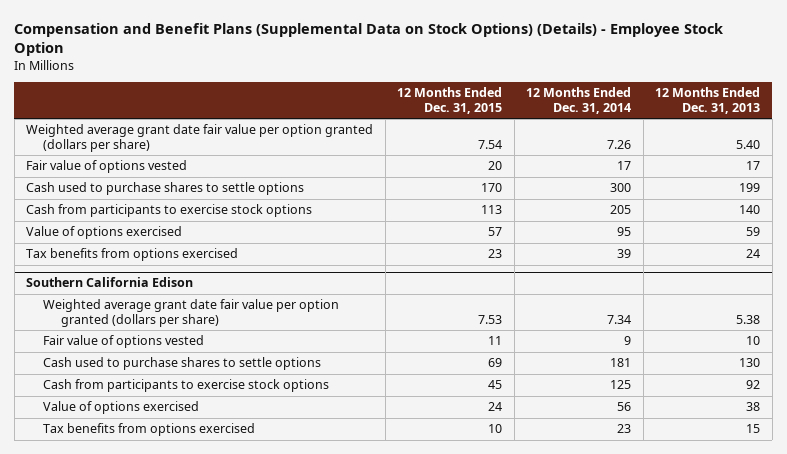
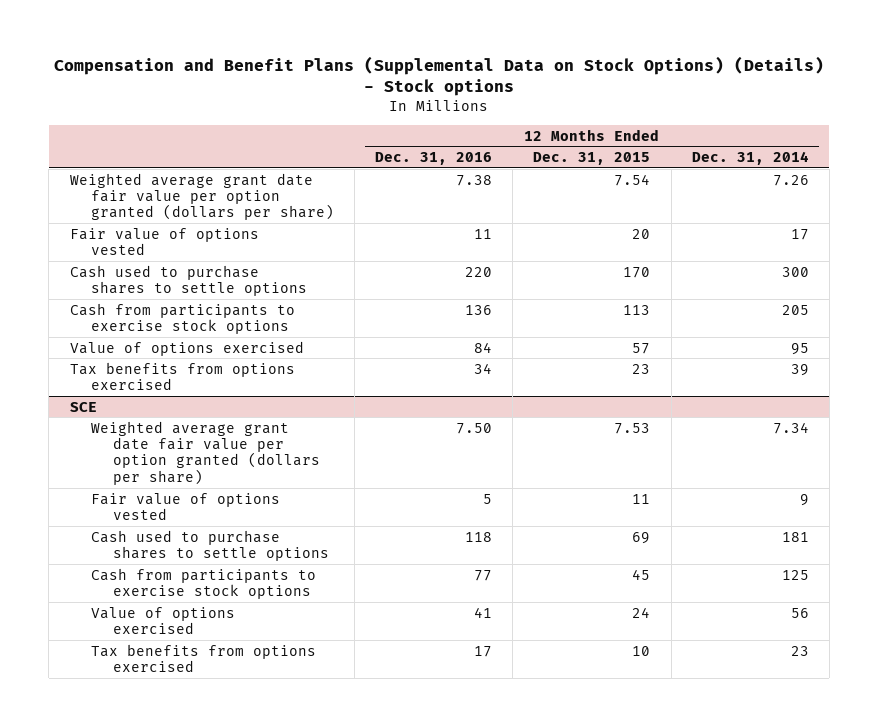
- Compensation and Benefit Plans (Supplemental Data on Stock Options) (Details) - Employee Stock Option
+ Compensation and Benefit Plans (Supplemental Data on Stock Options) (Details) - Stock options
- | 12 Months Ended Dec. 31, 2015 | 12 Months Ended Dec. 31, 2014 | 12 Months Ended Dec. 31, 2013
+ | 12 Months Ended Dec. 31, 2016 | 12 Months Ended Dec. 31, 2015 | 12 Months Ended Dec. 31, 2014
- Southern California Edison
+ SCE

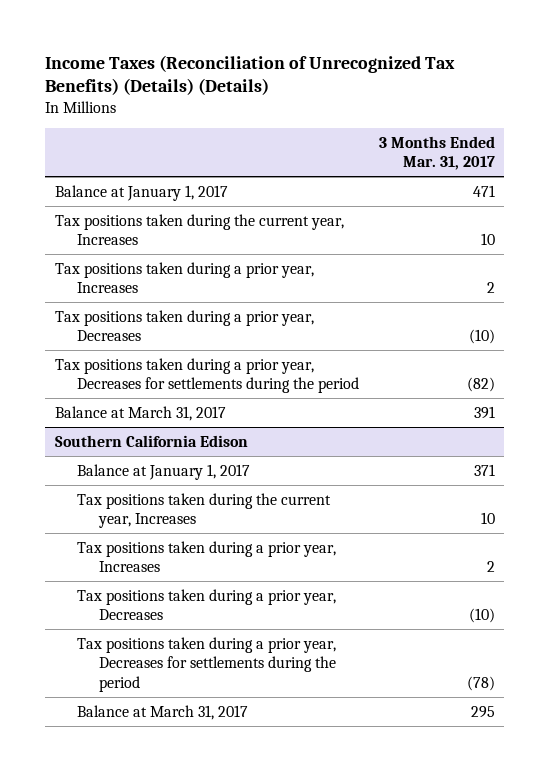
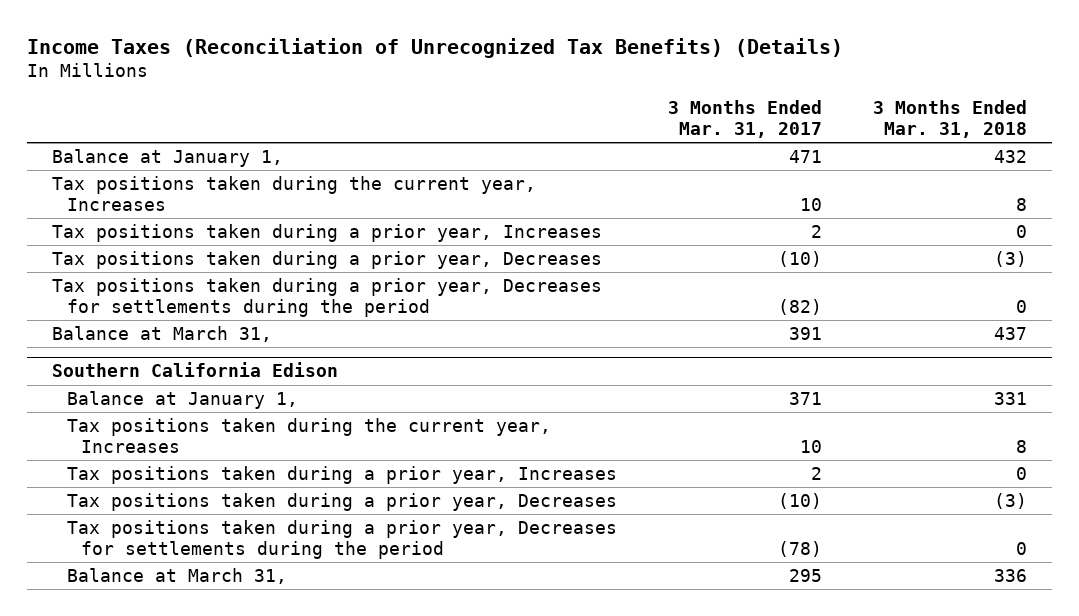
- Income Taxes (Reconciliation of Unrecognized Tax Benefits) (Details) (Details)
+ Income Taxes (Reconciliation of Unrecognized Tax Benefits) (Details)
- | 3 Months Ended Mar. 31, 2017
+ | 3 Months Ended Mar. 31, 2017 | 3 Months Ended Mar. 31, 2018
- Balance at January 1, 2017 | 471
+ Balance at January 1, | 471 | 432
- Balance at March 31, 2017 | 391
+ Balance at March 31, | 391 | 437
@ Southern California Edison
- Balance at January 1, 2017 | 371
+ Balance at January 1, | 371 | 331
- Balance at March 31, 2017 | 295
+ Balance at March 31, | 295 | 336

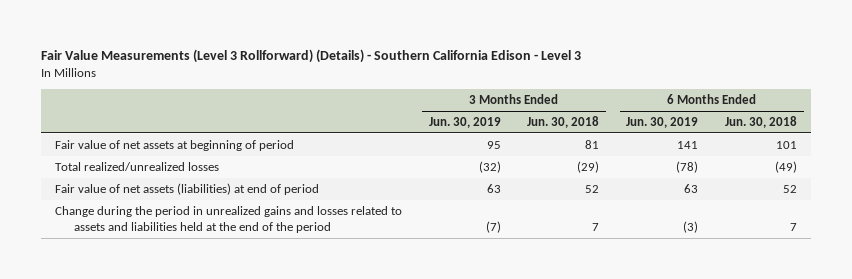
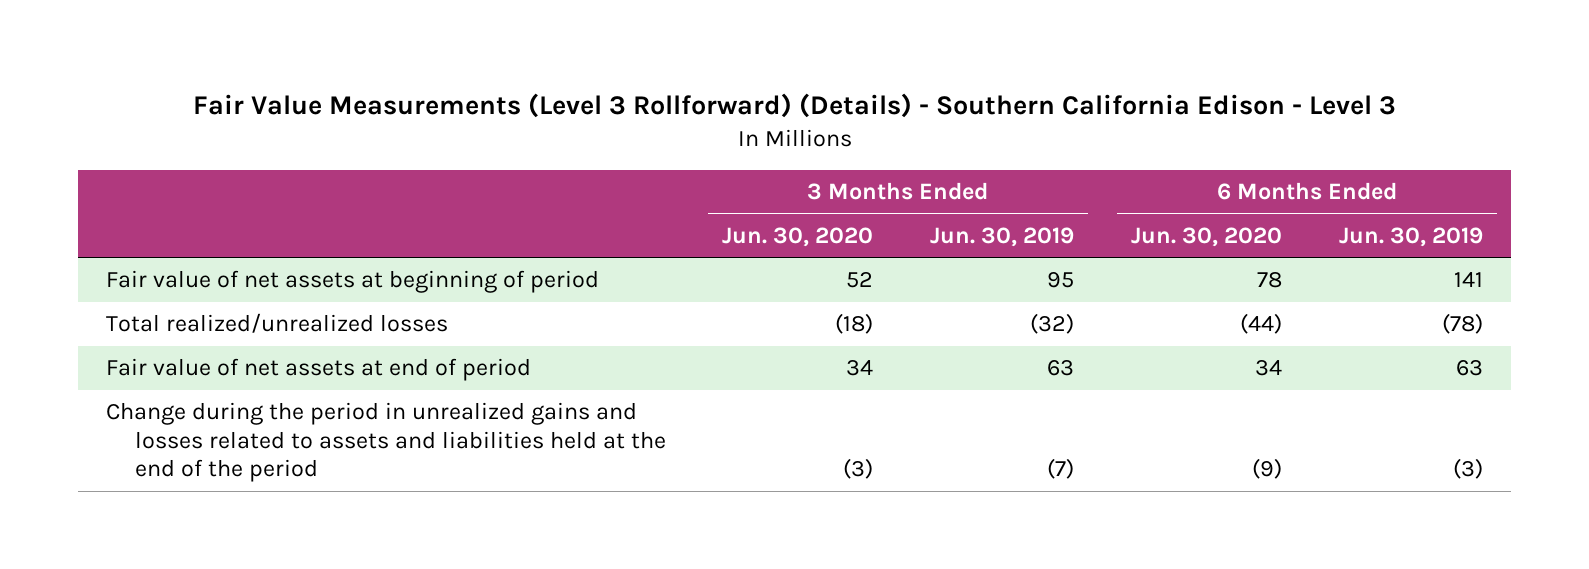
- | 3 Months Ended Jun. 30, 2019 | 3 Months Ended Jun. 30, 2018 | 6 Months Ended Jun. 30, 2019 | 6 Months Ended Jun. 30, 2018
+ | 3 Months Ended Jun. 30, 2020 | 3 Months Ended Jun. 30, 2019 | 6 Months Ended Jun. 30, 2020 | 6 Months Ended Jun. 30, 2019
- Fair value of net assets (liabilities) at end of period | 63 | 52 | 63 | 52
+ Fair value of net assets at end of period | 34 | 63 | 34 | 63

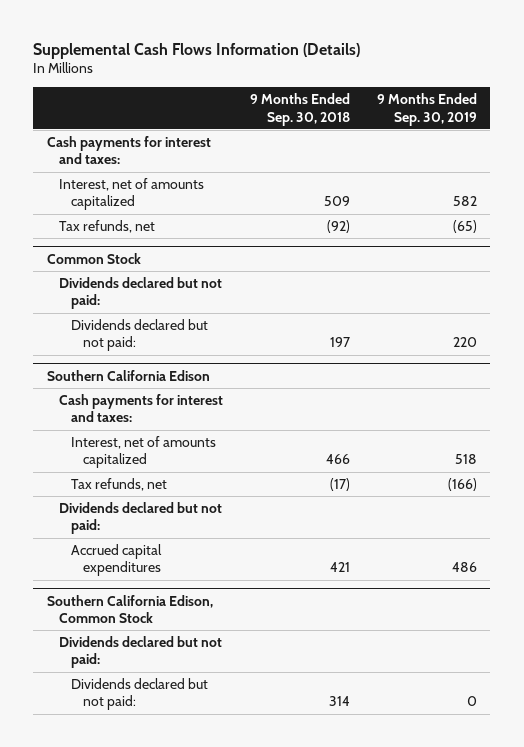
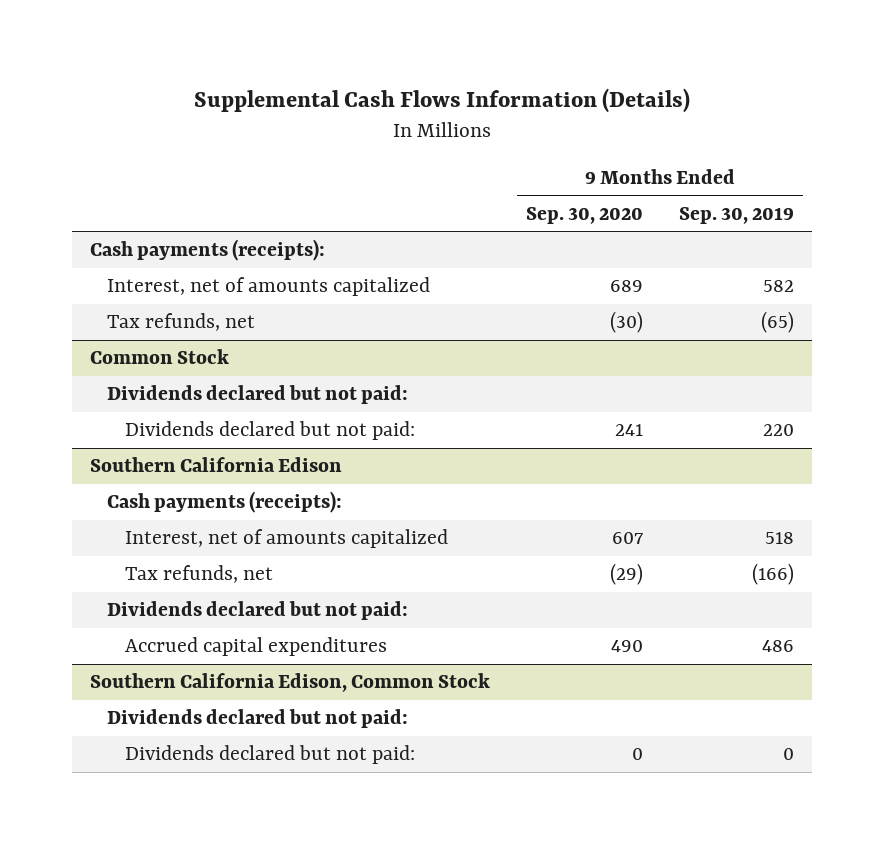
- | 9 Months Ended Sep. 30, 2018 | 9 Months Ended Sep. 30, 2019
+ | 9 Months Ended Sep. 30, 2020 | 9 Months Ended Sep. 30, 2019
- Cash payments for interest and taxes:
+ Cash payments (receipts):
@ Southern California Edison
- Cash payments for interest and taxes:
+ Cash payments (receipts):

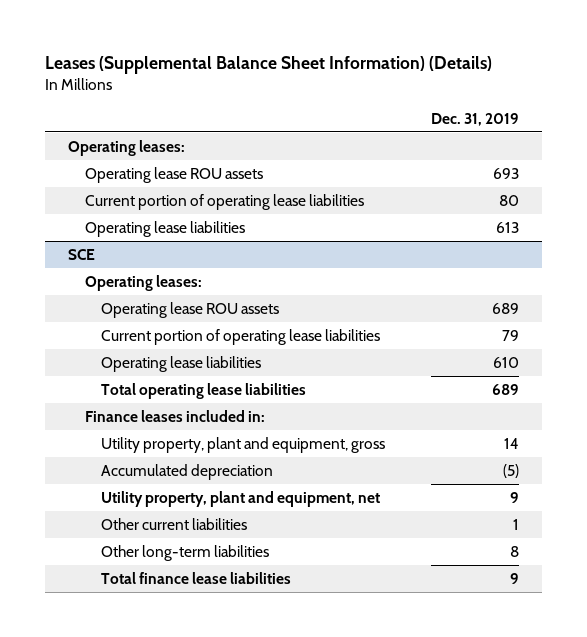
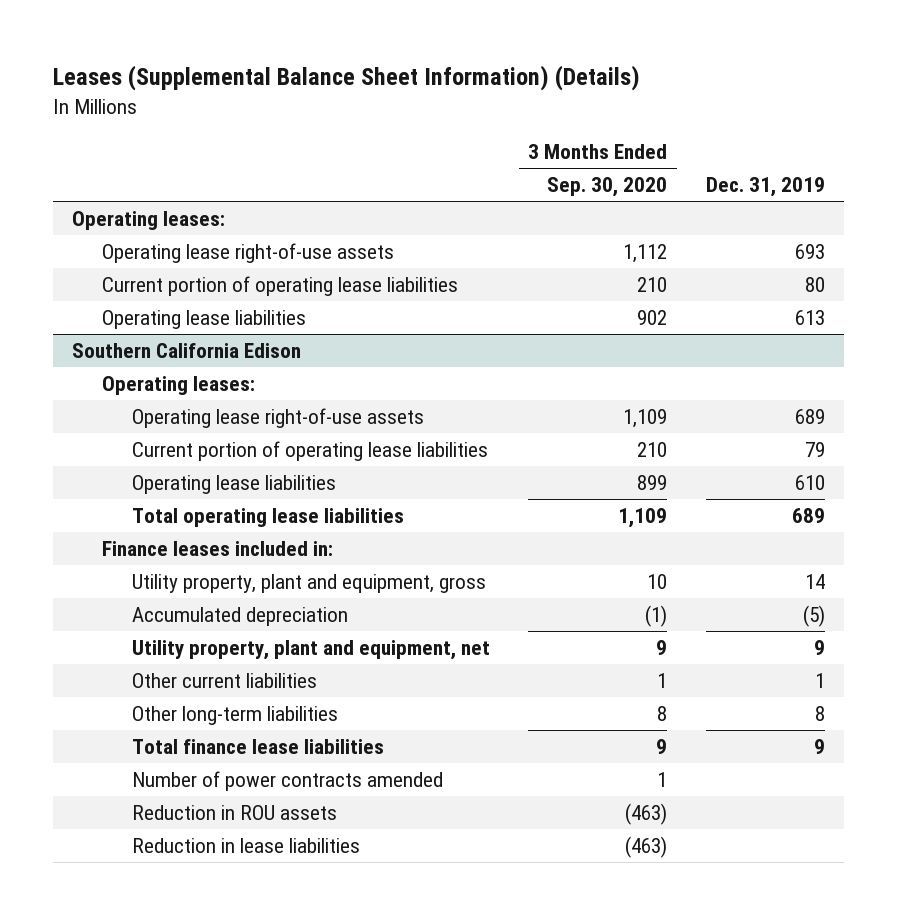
- | Dec. 31, 2019
+ | 3 Months Ended Sep. 30, 2020 | Dec. 31, 2019
- Operating lease ROU assets | 693
+ Operating lease right-of-use assets | 1,112 | 693
- SCE
+ Southern California Edison
- Operating lease ROU assets | 689
+ Operating lease right-of-use assets | 1,109 | 689
+ Number of power contracts amended | 1 |
+ Reduction in ROU assets | (463) |
+ Reduction in lease liabilities | (463) |

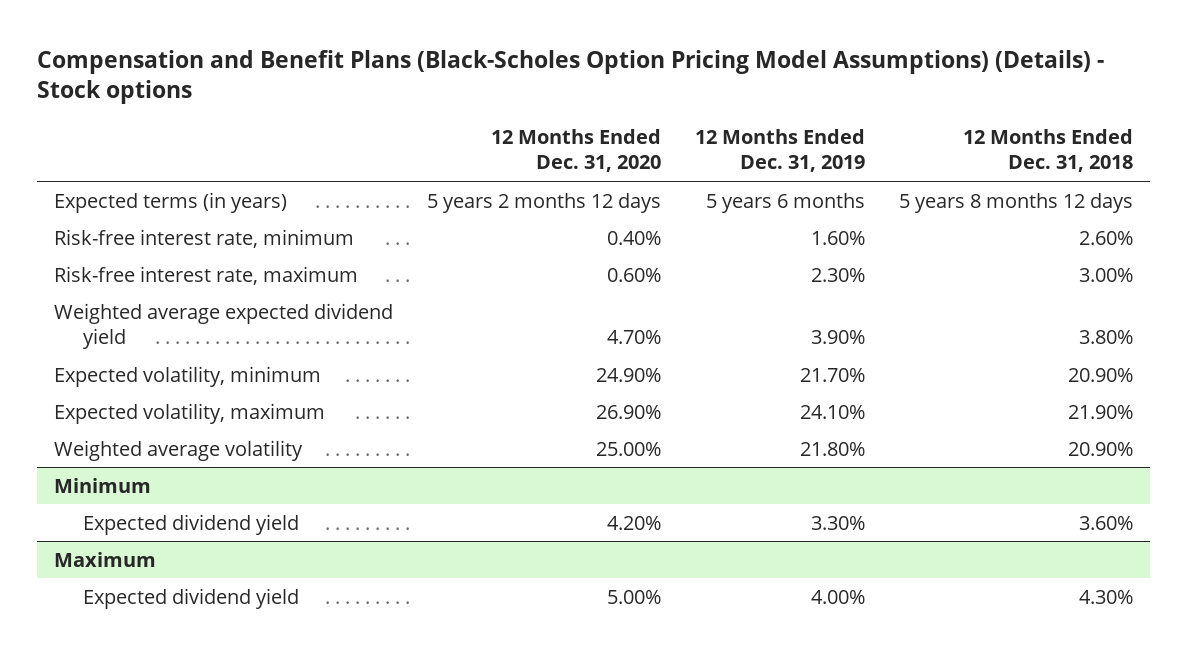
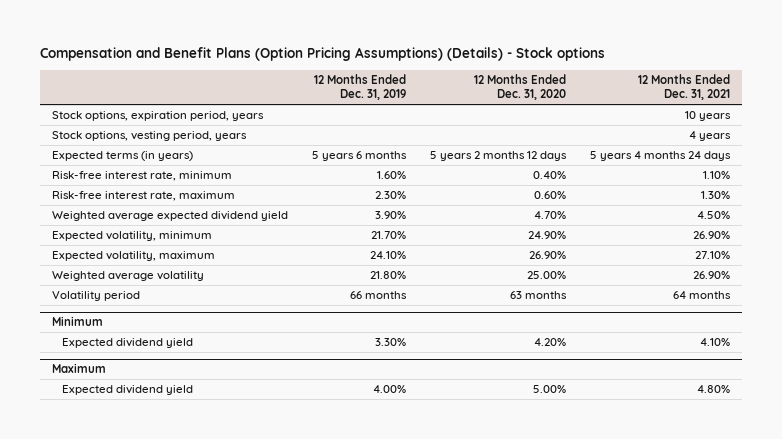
- Compensation and Benefit Plans (Black-Scholes Option Pricing Model Assumptions) (Details) - Stock options
+ Compensation and Benefit Plans (Option Pricing Assumptions) (Details) - Stock options
- | 12 Months Ended Dec. 31, 2020 | 12 Months Ended Dec. 31, 2019 | 12 Months Ended Dec. 31, 2018
+ | 12 Months Ended Dec. 31, 2019 | 12 Months Ended Dec. 31, 2020 | 12 Months Ended Dec. 31, 2021
+ Stock options, expiration period, years | | | 10 years
+ Stock options, vesting period, years | | | 4 years
+ Volatility period | 66 months | 63 months | 64 months

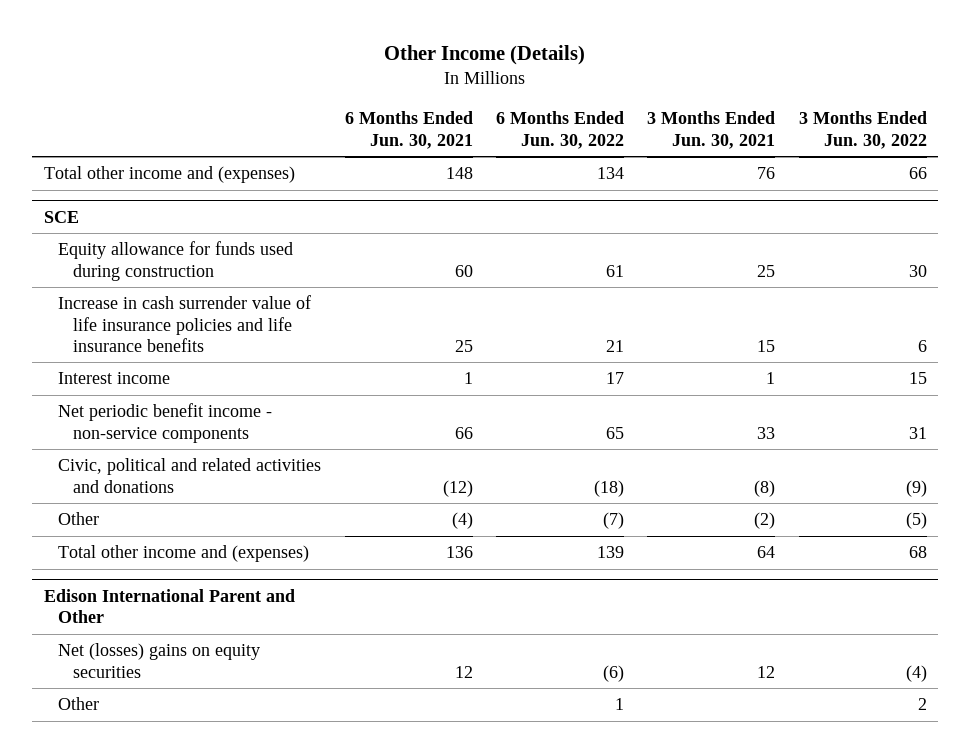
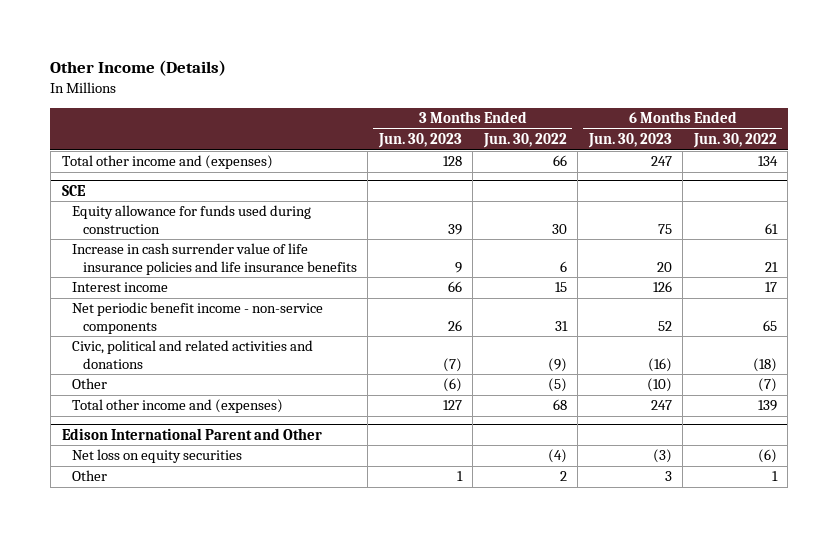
- | 6 Months Ended Jun. 30, 2021 | 6 Months Ended Jun. 30, 2022 | 3 Months Ended Jun. 30, 2021 | 3 Months Ended Jun. 30, 2022
+ | 3 Months Ended Jun. 30, 2023 | 3 Months Ended Jun. 30, 2022 | 6 Months Ended Jun. 30, 2023 | 6 Months Ended Jun. 30, 2022
@ Edison International Parent and Other
- Net (losses) gains on equity securities | 12 | (6) | 12 | (4)
+ Net loss on equity securities | | (4) | (3) | (6)

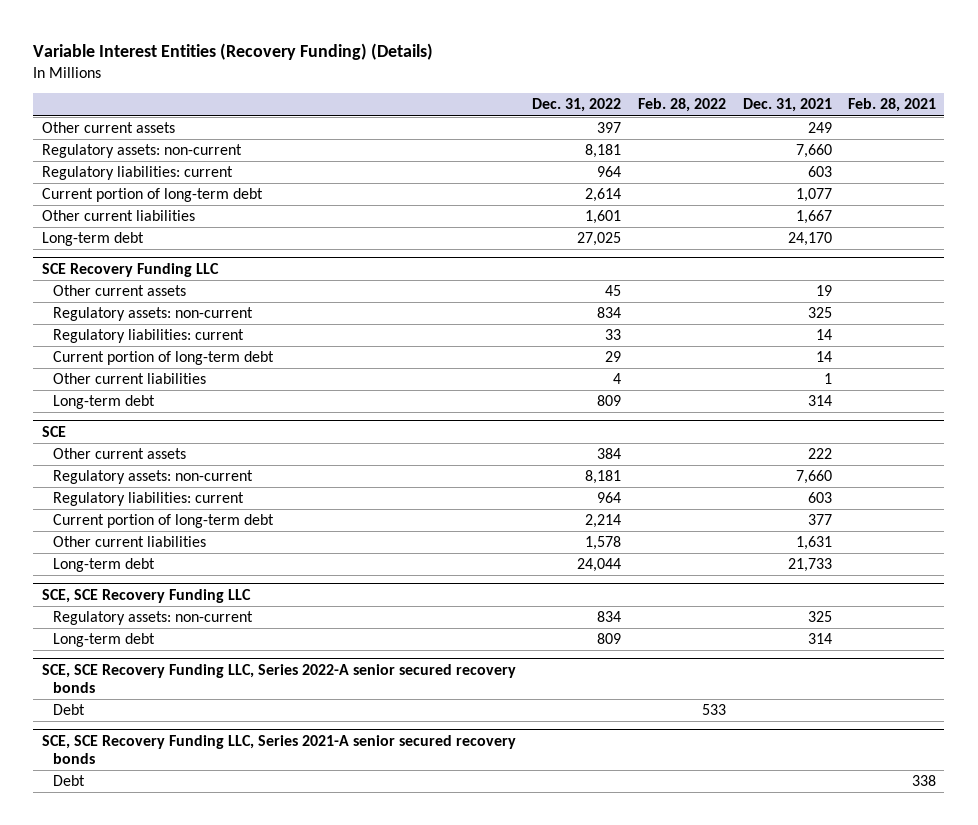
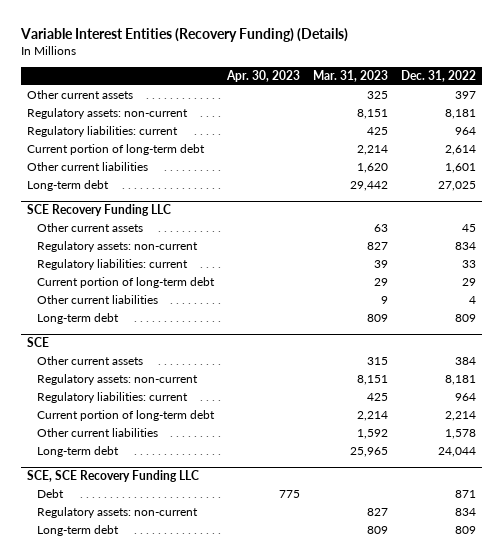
- | Dec. 31, 2022 | Feb. 28, 2022 | Dec. 31, 2021 | Feb. 28, 2021
+ | Apr. 30, 2023 | Mar. 31, 2023 | Dec. 31, 2022
@ SCE, SCE Recovery Funding LLC
+ Debt | 775 | | 871
- SCE, SCE Recovery Funding LLC, Series 2022-A senior secured recovery bonds
- Debt | | 533 | |
- SCE, SCE Recovery Funding LLC, Series 2021-A senior secured recovery bonds
- Debt | | | | 338

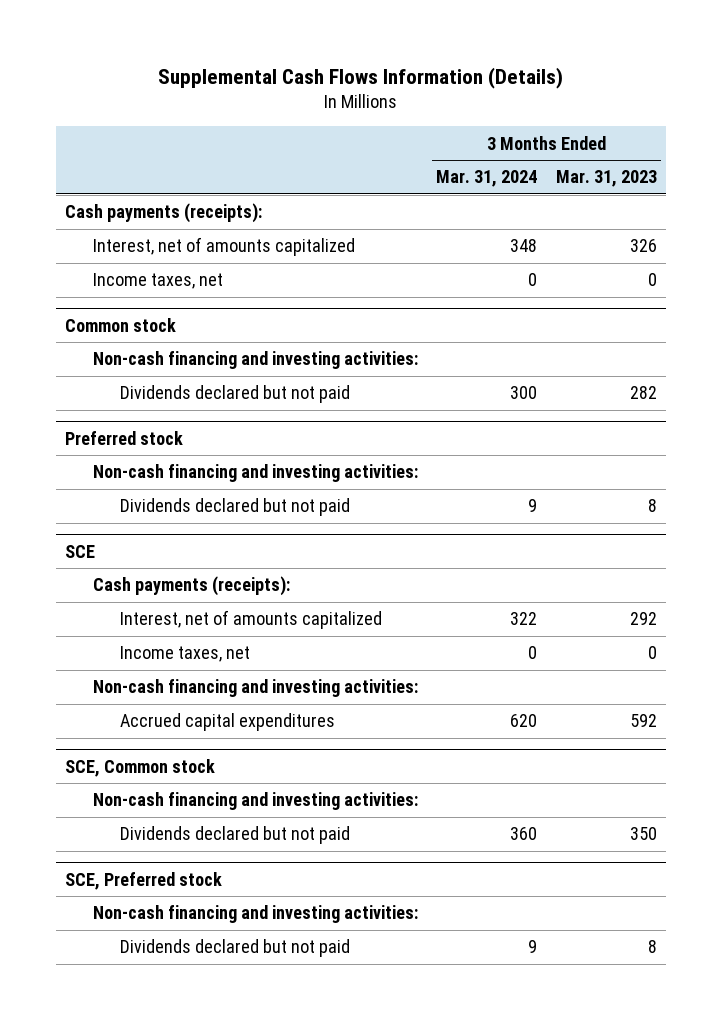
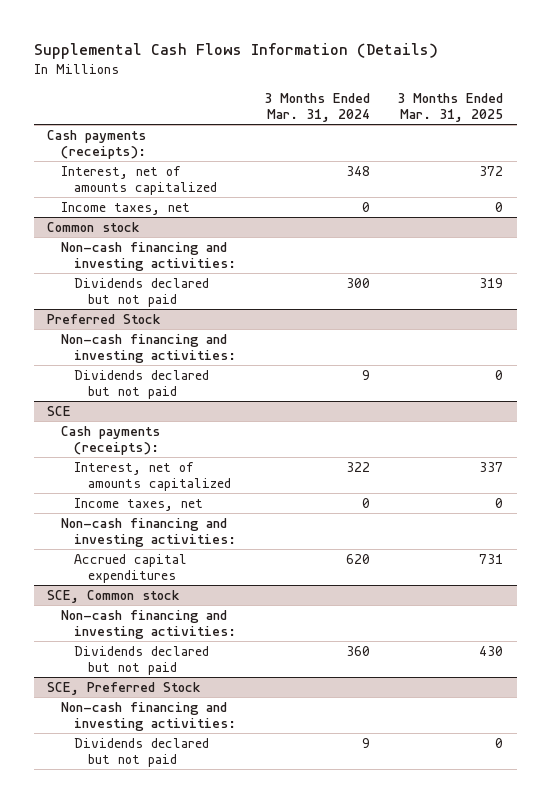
- | 3 Months Ended Mar. 31, 2024 | 3 Months Ended Mar. 31, 2023
+ | 3 Months Ended Mar. 31, 2024 | 3 Months Ended Mar. 31, 2025
- Preferred stock
+ Preferred Stock
- SCE, Preferred stock
+ SCE, Preferred Stock

